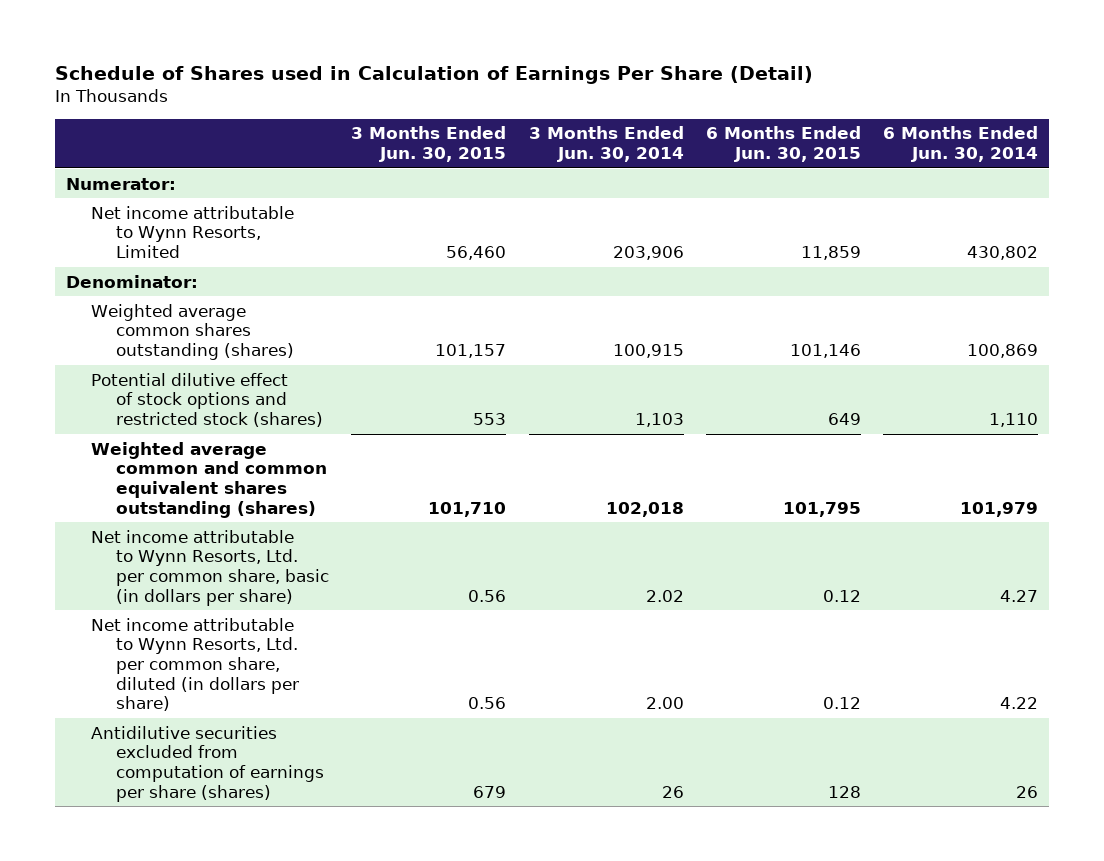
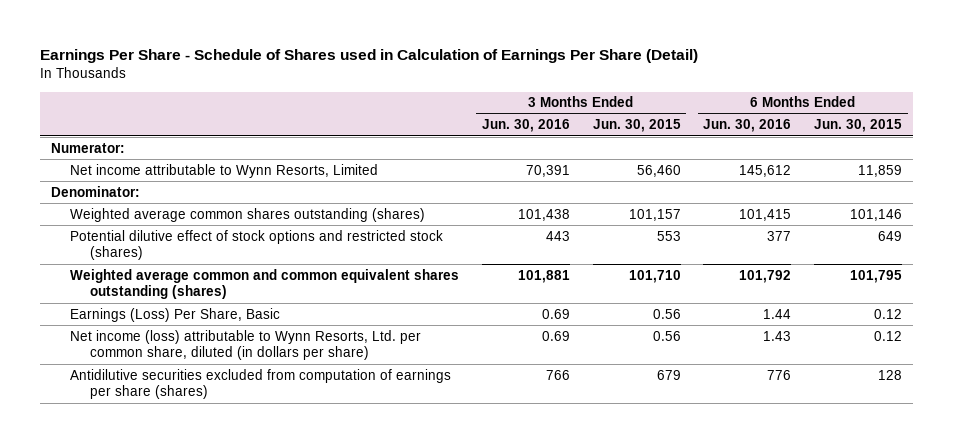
- Schedule of Shares used in Calculation of Earnings Per Share (Detail)
+ Earnings Per Share - Schedule of Shares used in Calculation of Earnings Per Share (Detail)
- | 3 Months Ended Jun. 30, 2015 | 3 Months Ended Jun. 30, 2014 | 6 Months Ended Jun. 30, 2015 | 6 Months Ended Jun. 30, 2014
+ | 3 Months Ended Jun. 30, 2016 | 3 Months Ended Jun. 30, 2015 | 6 Months Ended Jun. 30, 2016 | 6 Months Ended Jun. 30, 2015
- Net income attributable to Wynn Resorts, Ltd. per common share, basic (in dollars per share) | 0.56 | 2.02 | 0.12 | 4.27
- Net income attributable to Wynn Resorts, Ltd. per common share, diluted (in dollars per share) | 0.56 | 2.00 | 0.12 | 4.22
+ Earnings (Loss) Per Share, Basic | 0.69 | 0.56 | 1.44 | 0.12
+ Net income (loss) attributable to Wynn Resorts, Ltd. per common share, diluted (in dollars per share) | 0.69 | 0.56 | 1.43 | 0.12

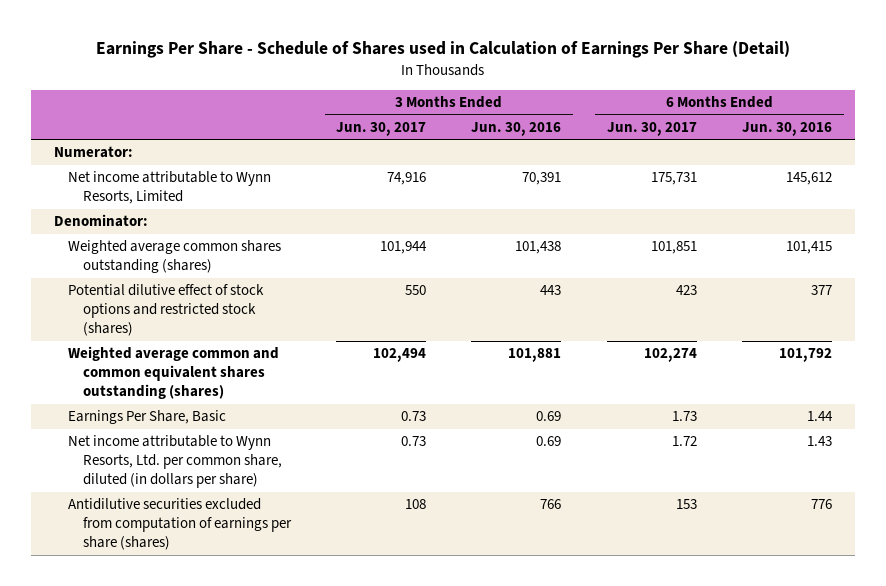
- | 3 Months Ended Jun. 30, 2016 | 3 Months Ended Jun. 30, 2015 | 6 Months Ended Jun. 30, 2016 | 6 Months Ended Jun. 30, 2015
+ | 3 Months Ended Jun. 30, 2017 | 3 Months Ended Jun. 30, 2016 | 6 Months Ended Jun. 30, 2017 | 6 Months Ended Jun. 30, 2016
- Earnings (Loss) Per Share, Basic | 0.69 | 0.56 | 1.44 | 0.12
- Net income (loss) attributable to Wynn Resorts, Ltd. per common share, diluted (in dollars per share) | 0.69 | 0.56 | 1.43 | 0.12
+ Earnings Per Share, Basic | 0.73 | 0.69 | 1.73 | 1.44
+ Net income attributable to Wynn Resorts, Ltd. per common share, diluted (in dollars per share) | 0.73 | 0.69 | 1.72 | 1.43

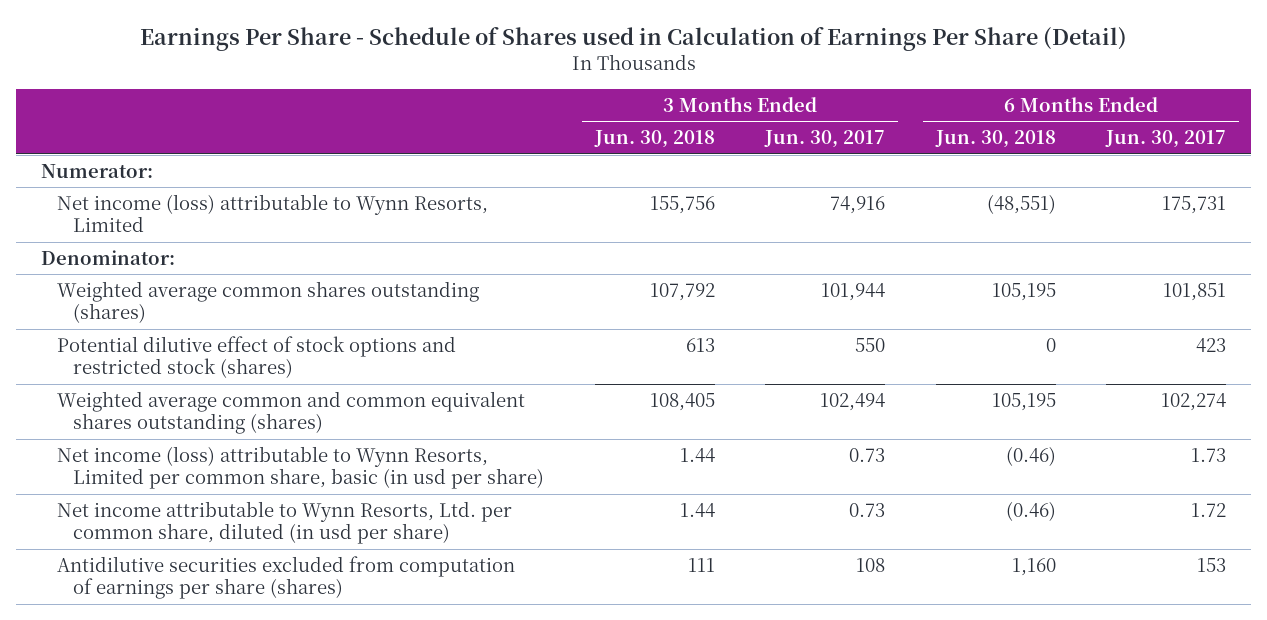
- | 3 Months Ended Jun. 30, 2017 | 3 Months Ended Jun. 30, 2016 | 6 Months Ended Jun. 30, 2017 | 6 Months Ended Jun. 30, 2016
+ | 3 Months Ended Jun. 30, 2018 | 3 Months Ended Jun. 30, 2017 | 6 Months Ended Jun. 30, 2018 | 6 Months Ended Jun. 30, 2017
- Net income attributable to Wynn Resorts, Limited | 74,916 | 70,391 | 175,731 | 145,612
+ Net income (loss) attributable to Wynn Resorts, Limited | 155,756 | 74,916 | (48,551) | 175,731
- Earnings Per Share, Basic | 0.73 | 0.69 | 1.73 | 1.44
- Net income attributable to Wynn Resorts, Ltd. per common share, diluted (in dollars per share) | 0.73 | 0.69 | 1.72 | 1.43
+ Net income (loss) attributable to Wynn Resorts, Limited per common share, basic (in usd per share) | 1.44 | 0.73 | (0.46) | 1.73
+ Net income attributable to Wynn Resorts, Ltd. per common share, diluted (in usd per share) | 1.44 | 0.73 | (0.46) | 1.72

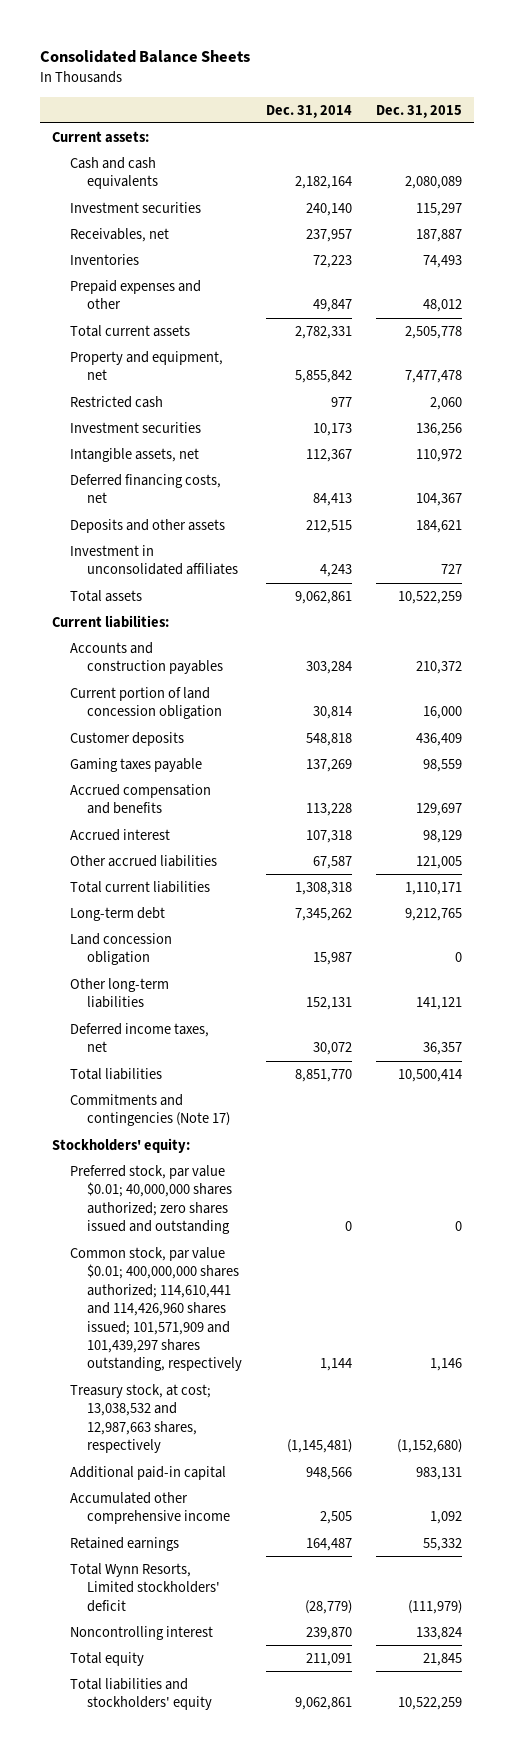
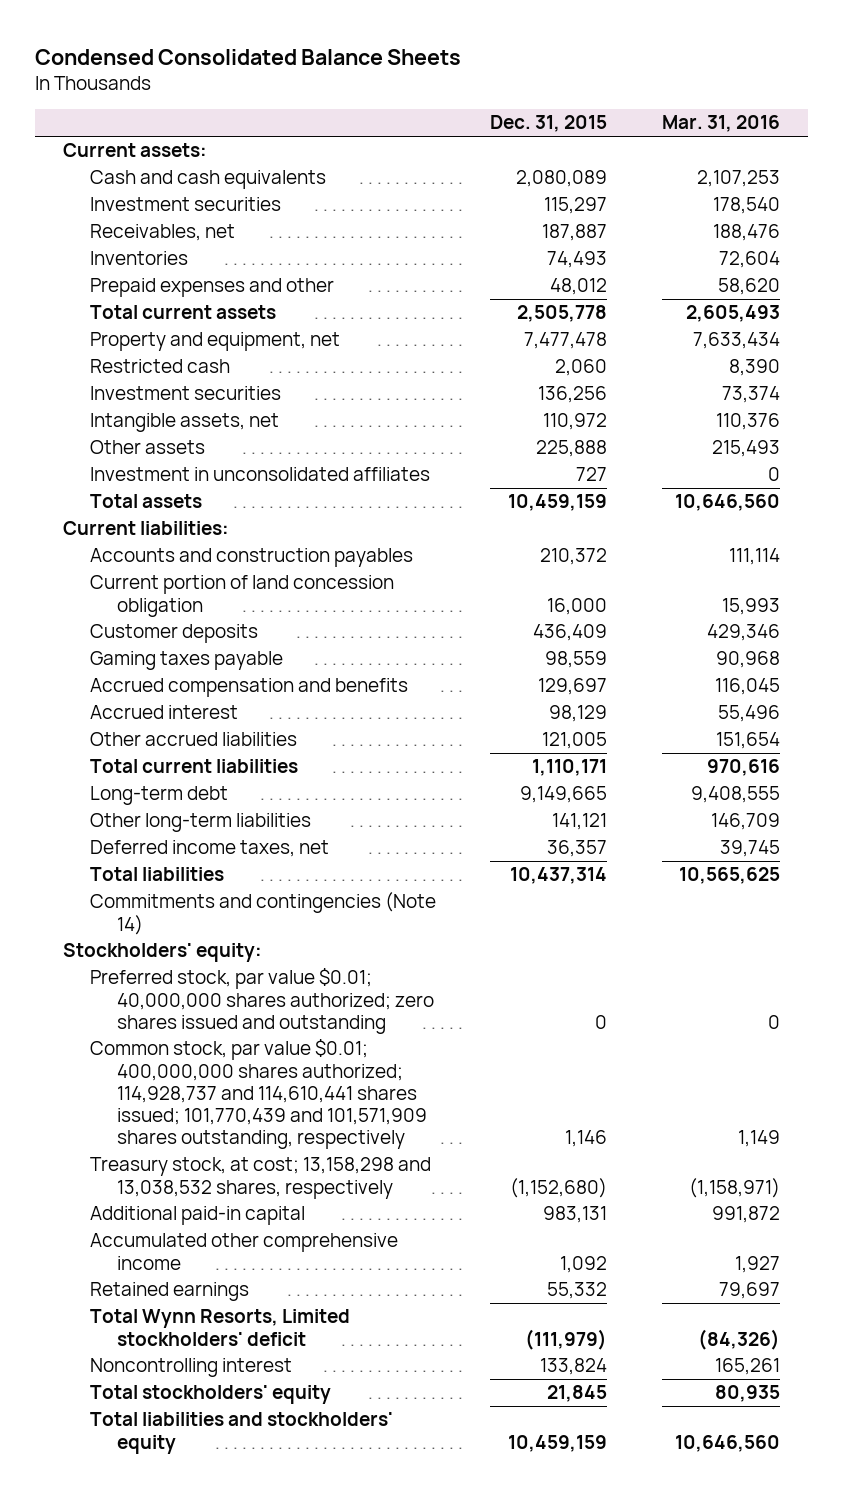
- Consolidated Balance Sheets
+ Condensed Consolidated Balance Sheets
- | Dec. 31, 2014 | Dec. 31, 2015
+ | Dec. 31, 2015 | Mar. 31, 2016
- Deferred financing costs, net | 84,413 | 104,367
- Deposits and other assets | 212,515 | 184,621
+ Other assets | 225,888 | 215,493
- Total assets | 9,062,861 | 10,522,259
+ Total assets | 10,459,159 | 10,646,560
- Long-term debt | 7,345,262 | 9,212,765
- Land concession obligation | 15,987 | 0
+ Long-term debt | 9,149,665 | 9,408,555
- Total liabilities | 8,851,770 | 10,500,414
- Commitments and contingencies (Note 17)
+ Total liabilities | 10,437,314 | 10,565,625
+ Commitments and contingencies (Note 14)
- Common stock, par value $0.01; 400,000,000 shares authorized; 114,610,441 and 114,426,960 shares issued; 101,571,909 and 101,439,297 shares outstanding, respectively | 1,144 | 1,146
- Treasury stock, at cost; 13,038,532 and 12,987,663 shares, respectively | (1,145,481) | (1,152,680)
+ Common stock, par value $0.01; 400,000,000 shares authorized; 114,928,737 and 114,610,441 shares issued; 101,770,439 and 101,571,909 shares outstanding, respectively | 1,146 | 1,149
+ Treasury stock, at cost; 13,158,298 and 13,038,532 shares, respectively | (1,152,680) | (1,158,971)
- Total equity | 211,091 | 21,845
- Total liabilities and stockholders' equity | 9,062,861 | 10,522,259
+ Total stockholders' equity | 21,845 | 80,935
+ Total liabilities and stockholders' equity | 10,459,159 | 10,646,560

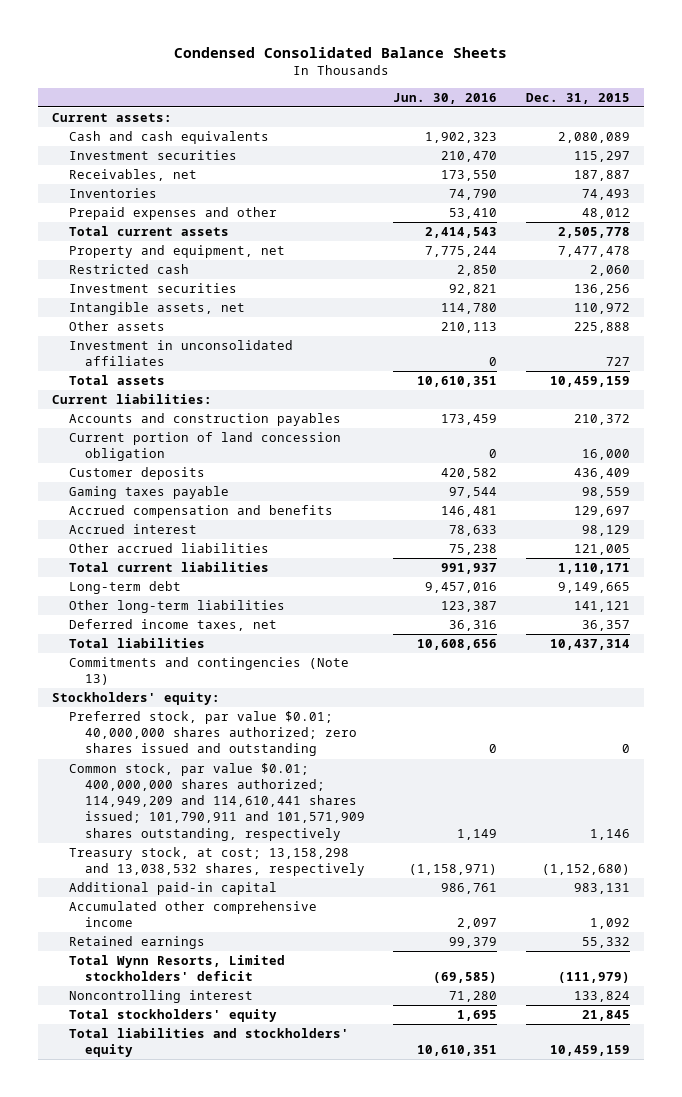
- | Dec. 31, 2015 | Mar. 31, 2016
+ | Jun. 30, 2016 | Dec. 31, 2015
- Commitments and contingencies (Note 14)
+ Commitments and contingencies (Note 13)
- Common stock, par value $0.01; 400,000,000 shares authorized; 114,928,737 and 114,610,441 shares issued; 101,770,439 and 101,571,909 shares outstanding, respectively | 1,146 | 1,149
+ Common stock, par value $0.01; 400,000,000 shares authorized; 114,949,209 and 114,610,441 shares issued; 101,790,911 and 101,571,909 shares outstanding, respectively | 1,149 | 1,146

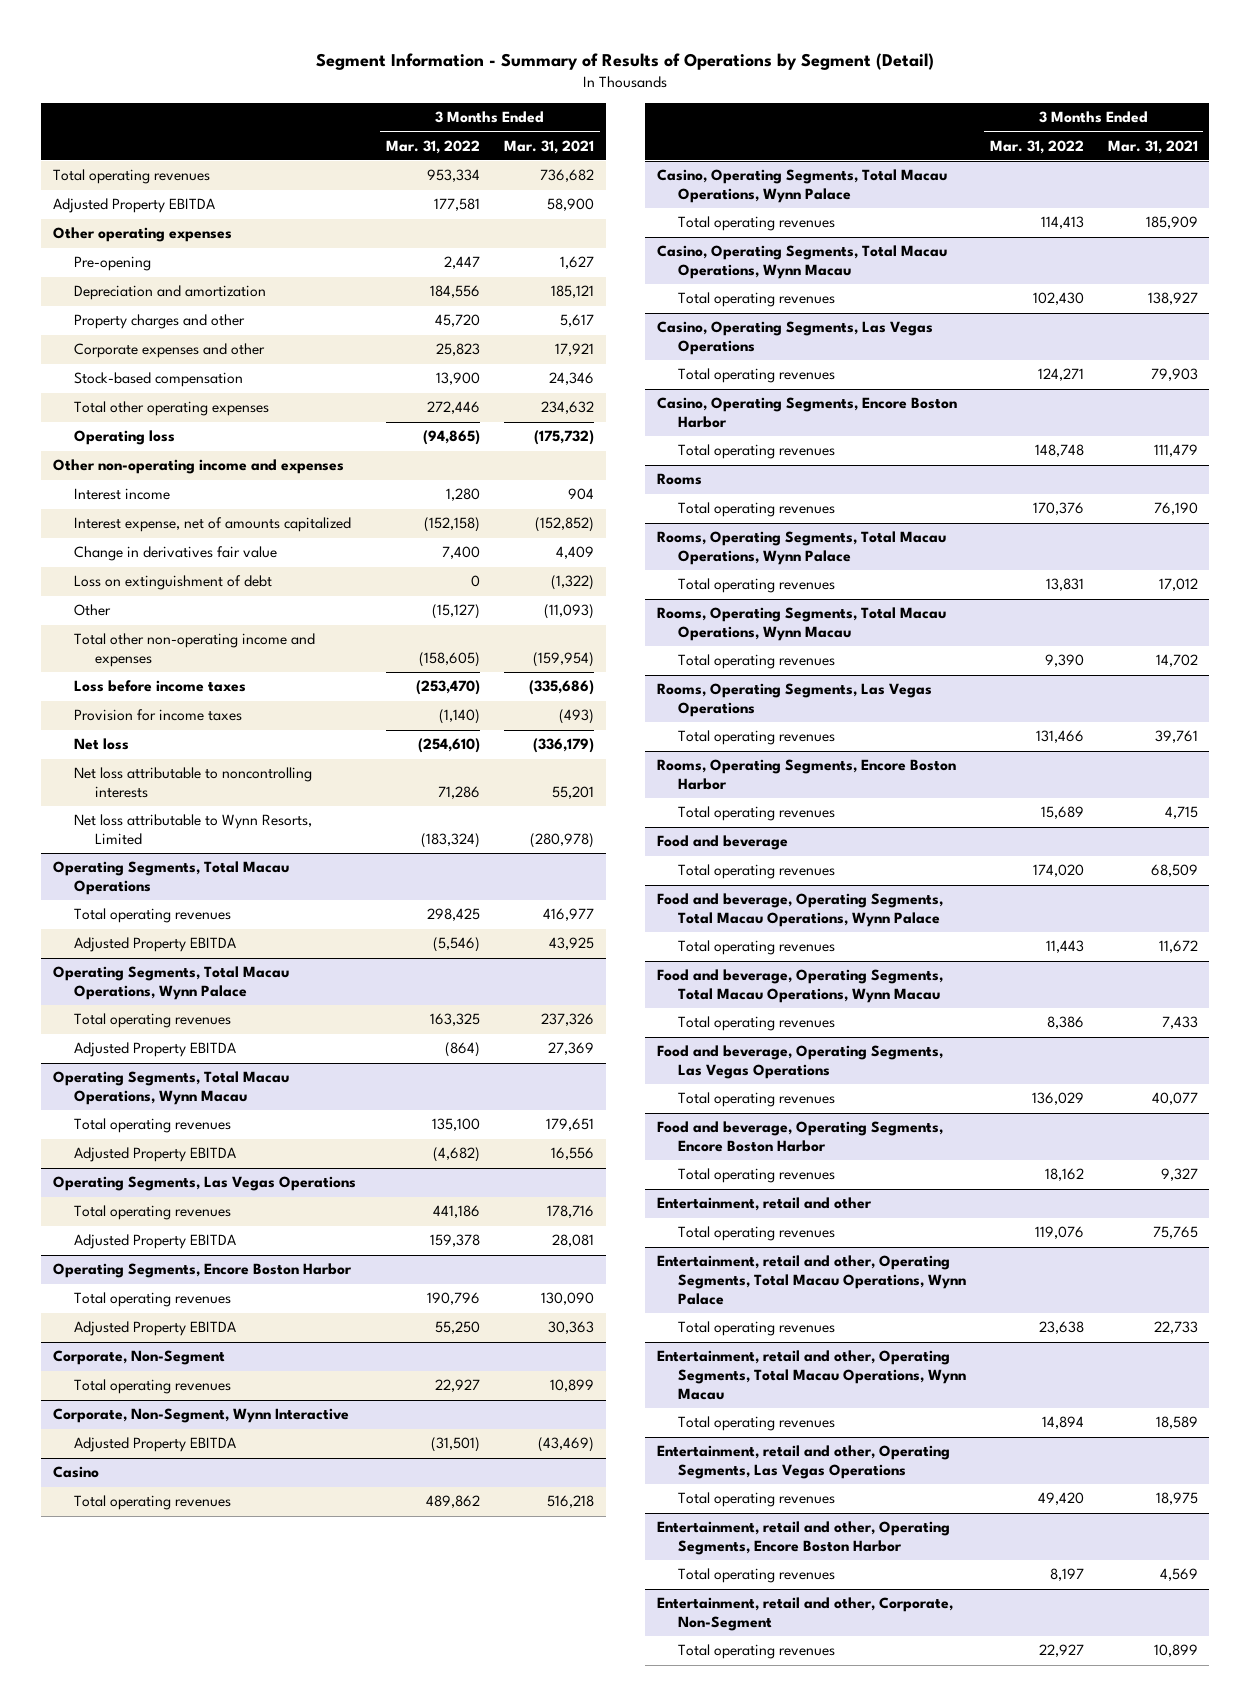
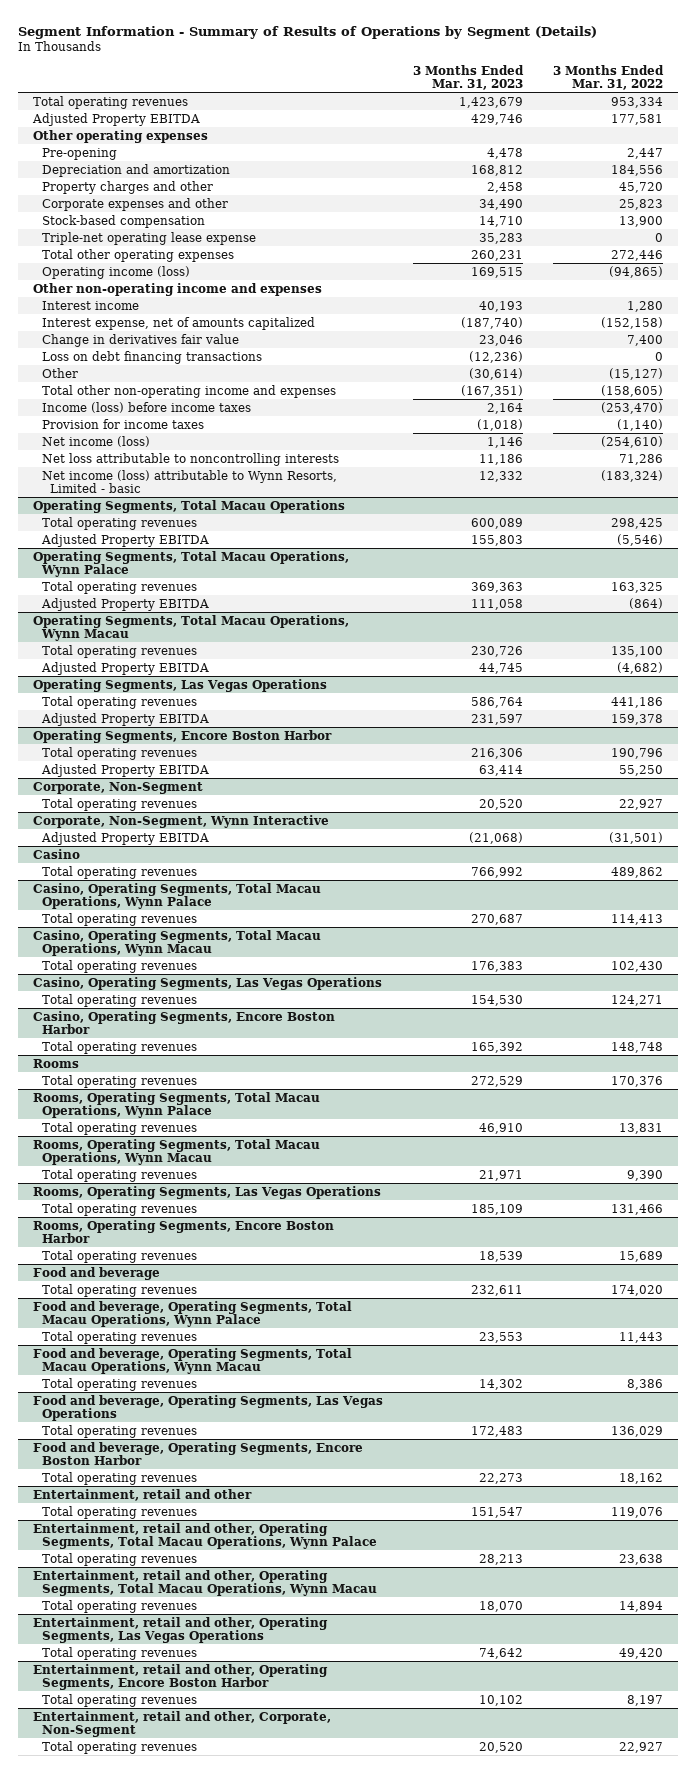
- Segment Information - Summary of Results of Operations by Segment (Detail)
+ Segment Information - Summary of Results of Operations by Segment (Details)
- | 3 Months Ended Mar. 31, 2022 | 3 Months Ended Mar. 31, 2021
+ | 3 Months Ended Mar. 31, 2023 | 3 Months Ended Mar. 31, 2022
+ Triple-net operating lease expense | 35,283 | 0
- Operating loss | (94,865) | (175,732)
+ Operating income (loss) | 169,515 | (94,865)
- Loss on extinguishment of debt | 0 | (1,322)
+ Loss on debt financing transactions | (12,236) | 0
- Loss before income taxes | (253,470) | (335,686)
+ Income (loss) before income taxes | 2,164 | (253,470)
- Net loss | (254,610) | (336,179)
+ Net income (loss) | 1,146 | (254,610)
- Net loss attributable to Wynn Resorts, Limited | (183,324) | (280,978)
+ Net income (loss) attributable to Wynn Resorts, Limited - basic | 12,332 | (183,324)

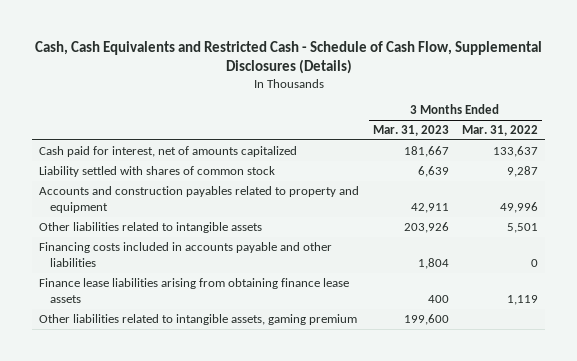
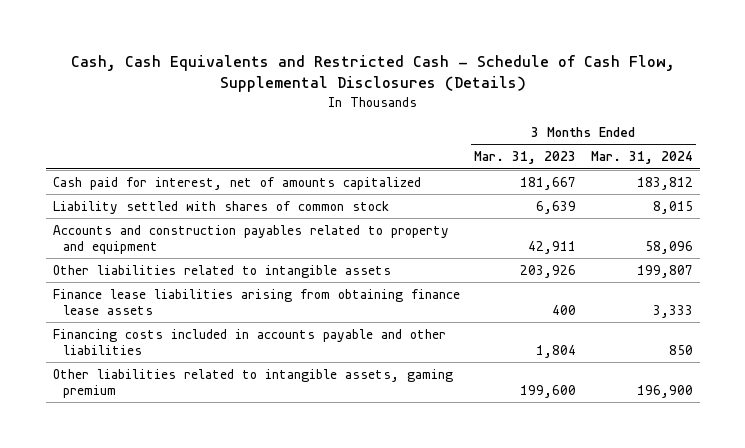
- | 3 Months Ended Mar. 31, 2023 | 3 Months Ended Mar. 31, 2022
+ | 3 Months Ended Mar. 31, 2023 | 3 Months Ended Mar. 31, 2024
moved down: Financing costs included in accounts payable and other liabilities | 1,804 | 850

